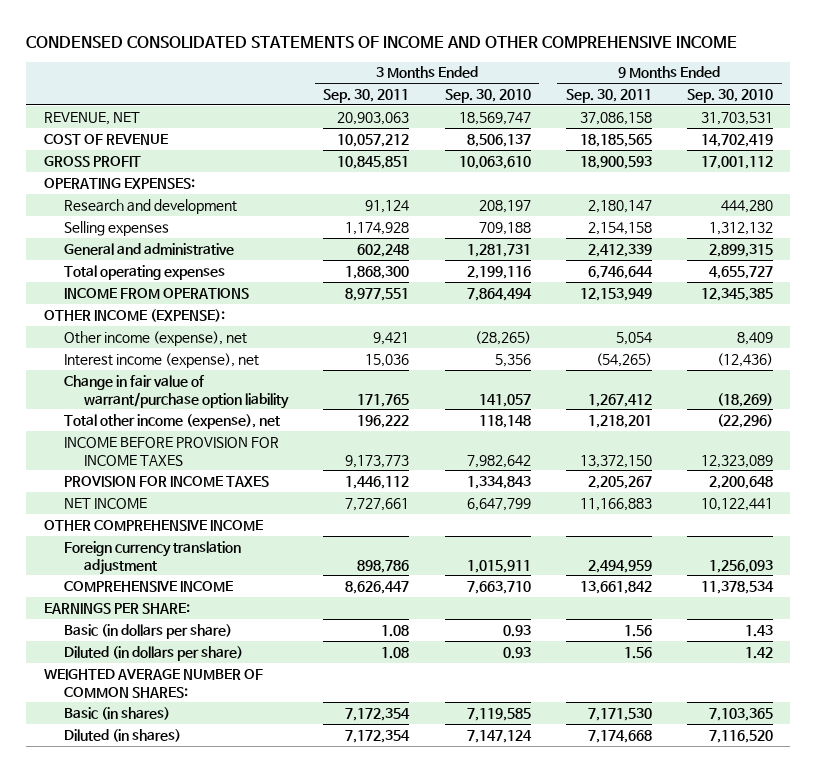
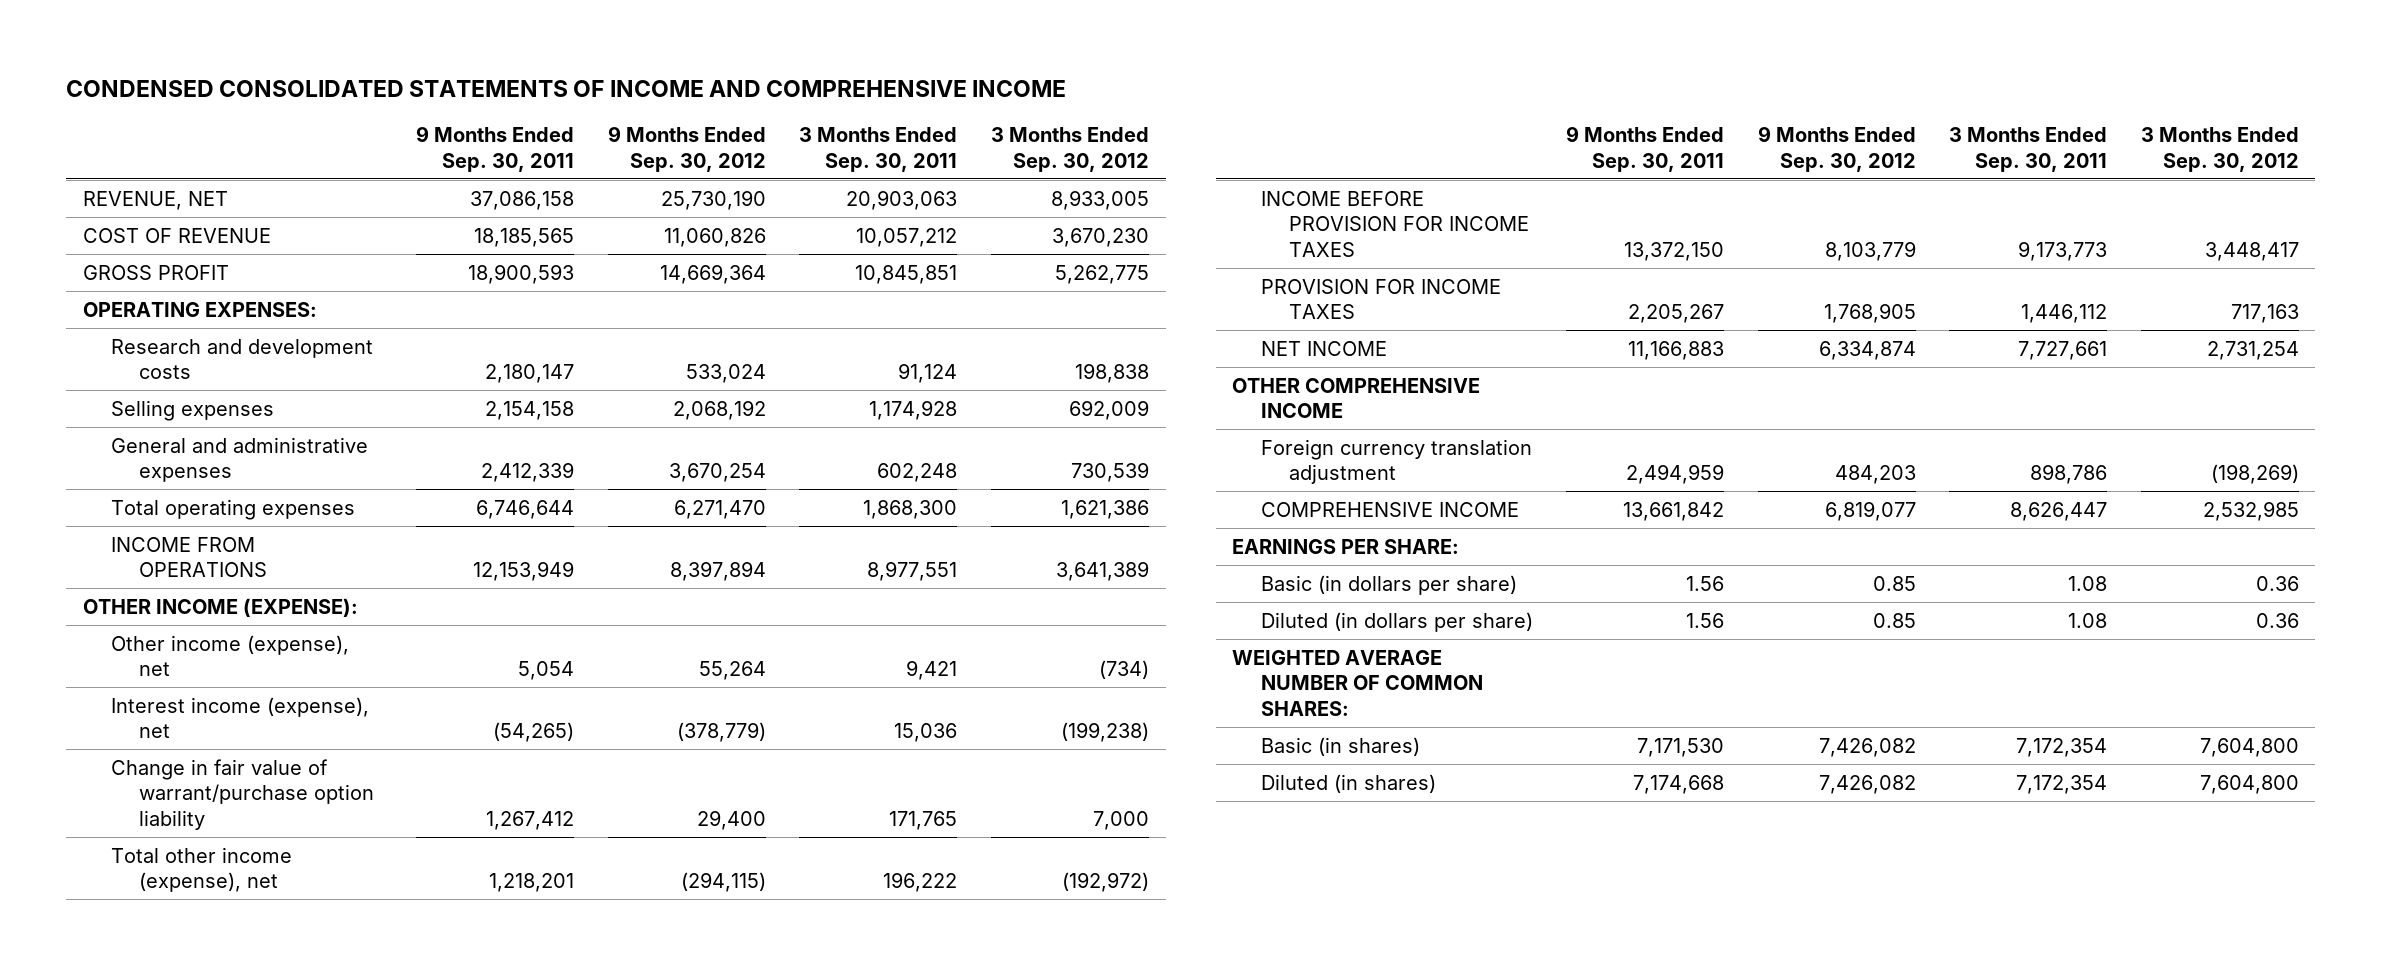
- CONDENSED CONSOLIDATED STATEMENTS OF INCOME AND OTHER COMPREHENSIVE INCOME
+ CONDENSED CONSOLIDATED STATEMENTS OF INCOME AND COMPREHENSIVE INCOME
- | 3 Months Ended Sep. 30, 2011 | 3 Months Ended Sep. 30, 2010 | 9 Months Ended Sep. 30, 2011 | 9 Months Ended Sep. 30, 2010
+ | 9 Months Ended Sep. 30, 2011 | 9 Months Ended Sep. 30, 2012 | 3 Months Ended Sep. 30, 2011 | 3 Months Ended Sep. 30, 2012
- Research and development | 91,124 | 208,197 | 2,180,147 | 444,280
+ Research and development costs | 2,180,147 | 533,024 | 91,124 | 198,838
- General and administrative | 602,248 | 1,281,731 | 2,412,339 | 2,899,315
+ General and administrative expenses | 2,412,339 | 3,670,254 | 602,248 | 730,539

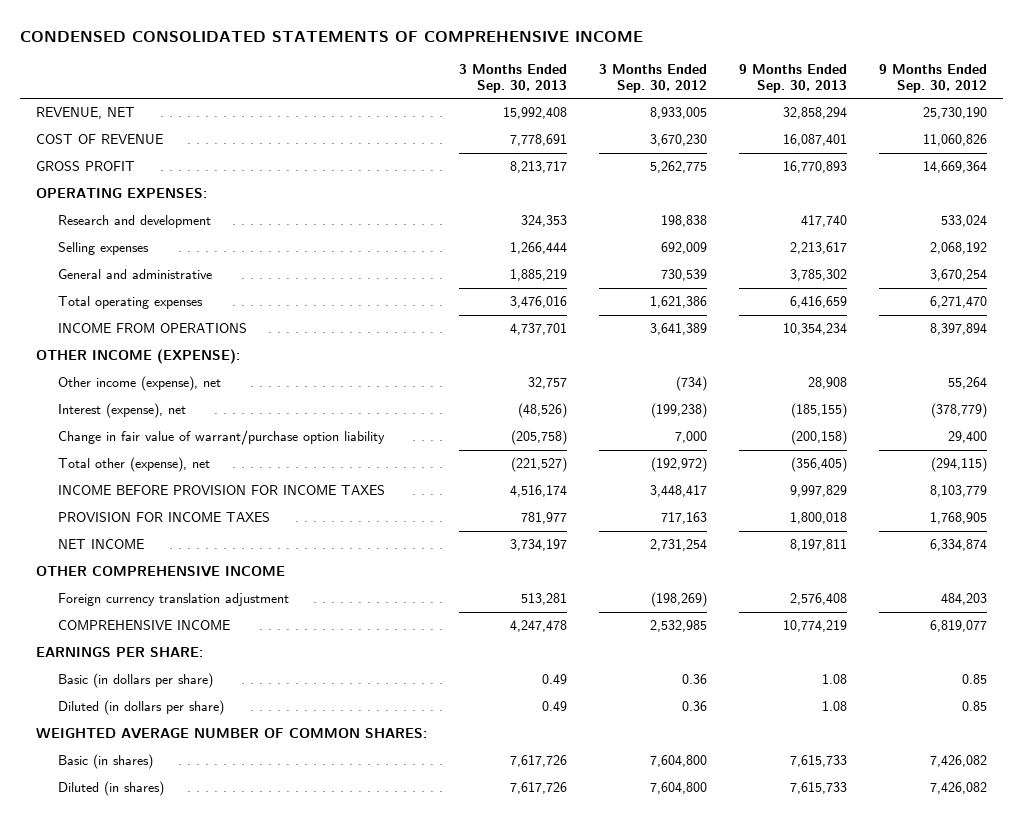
- CONDENSED CONSOLIDATED STATEMENTS OF INCOME AND COMPREHENSIVE INCOME
+ CONDENSED CONSOLIDATED STATEMENTS OF COMPREHENSIVE INCOME
- | 9 Months Ended Sep. 30, 2011 | 9 Months Ended Sep. 30, 2012 | 3 Months Ended Sep. 30, 2011 | 3 Months Ended Sep. 30, 2012
+ | 3 Months Ended Sep. 30, 2013 | 3 Months Ended Sep. 30, 2012 | 9 Months Ended Sep. 30, 2013 | 9 Months Ended Sep. 30, 2012
- Research and development costs | 2,180,147 | 533,024 | 91,124 | 198,838
+ Research and development | 324,353 | 198,838 | 417,740 | 533,024
- General and administrative expenses | 2,412,339 | 3,670,254 | 602,248 | 730,539
+ General and administrative | 1,885,219 | 730,539 | 3,785,302 | 3,670,254
- Interest income (expense), net | (54,265) | (378,779) | 15,036 | (199,238)
+ Interest (expense), net | (48,526) | (199,238) | (185,155) | (378,779)
- Total other income (expense), net | 1,218,201 | (294,115) | 196,222 | (192,972)
+ Total other (expense), net | (221,527) | (192,972) | (356,405) | (294,115)

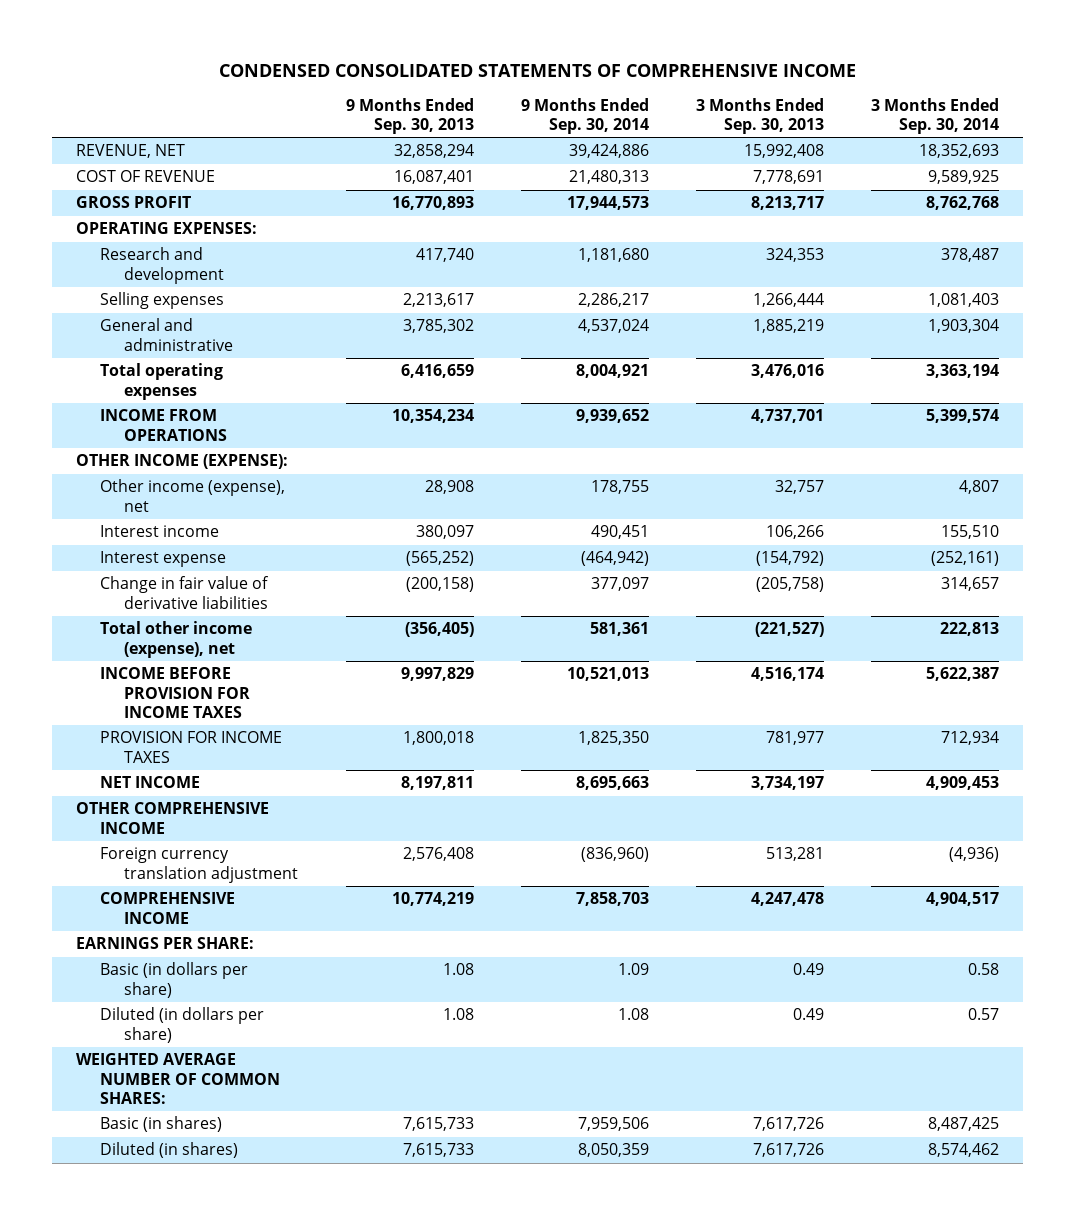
- | 3 Months Ended Sep. 30, 2013 | 3 Months Ended Sep. 30, 2012 | 9 Months Ended Sep. 30, 2013 | 9 Months Ended Sep. 30, 2012
+ | 9 Months Ended Sep. 30, 2013 | 9 Months Ended Sep. 30, 2014 | 3 Months Ended Sep. 30, 2013 | 3 Months Ended Sep. 30, 2014
- Interest (expense), net | (48,526) | (199,238) | (185,155) | (378,779)
- Change in fair value of warrant/purchase option liability | (205,758) | 7,000 | (200,158) | 29,400
- Total other (expense), net | (221,527) | (192,972) | (356,405) | (294,115)
+ Interest income | 380,097 | 490,451 | 106,266 | 155,510
+ Interest expense | (565,252) | (464,942) | (154,792) | (252,161)
+ Change in fair value of derivative liabilities | (200,158) | 377,097 | (205,758) | 314,657
+ Total other income (expense), net | (356,405) | 581,361 | (221,527) | 222,813

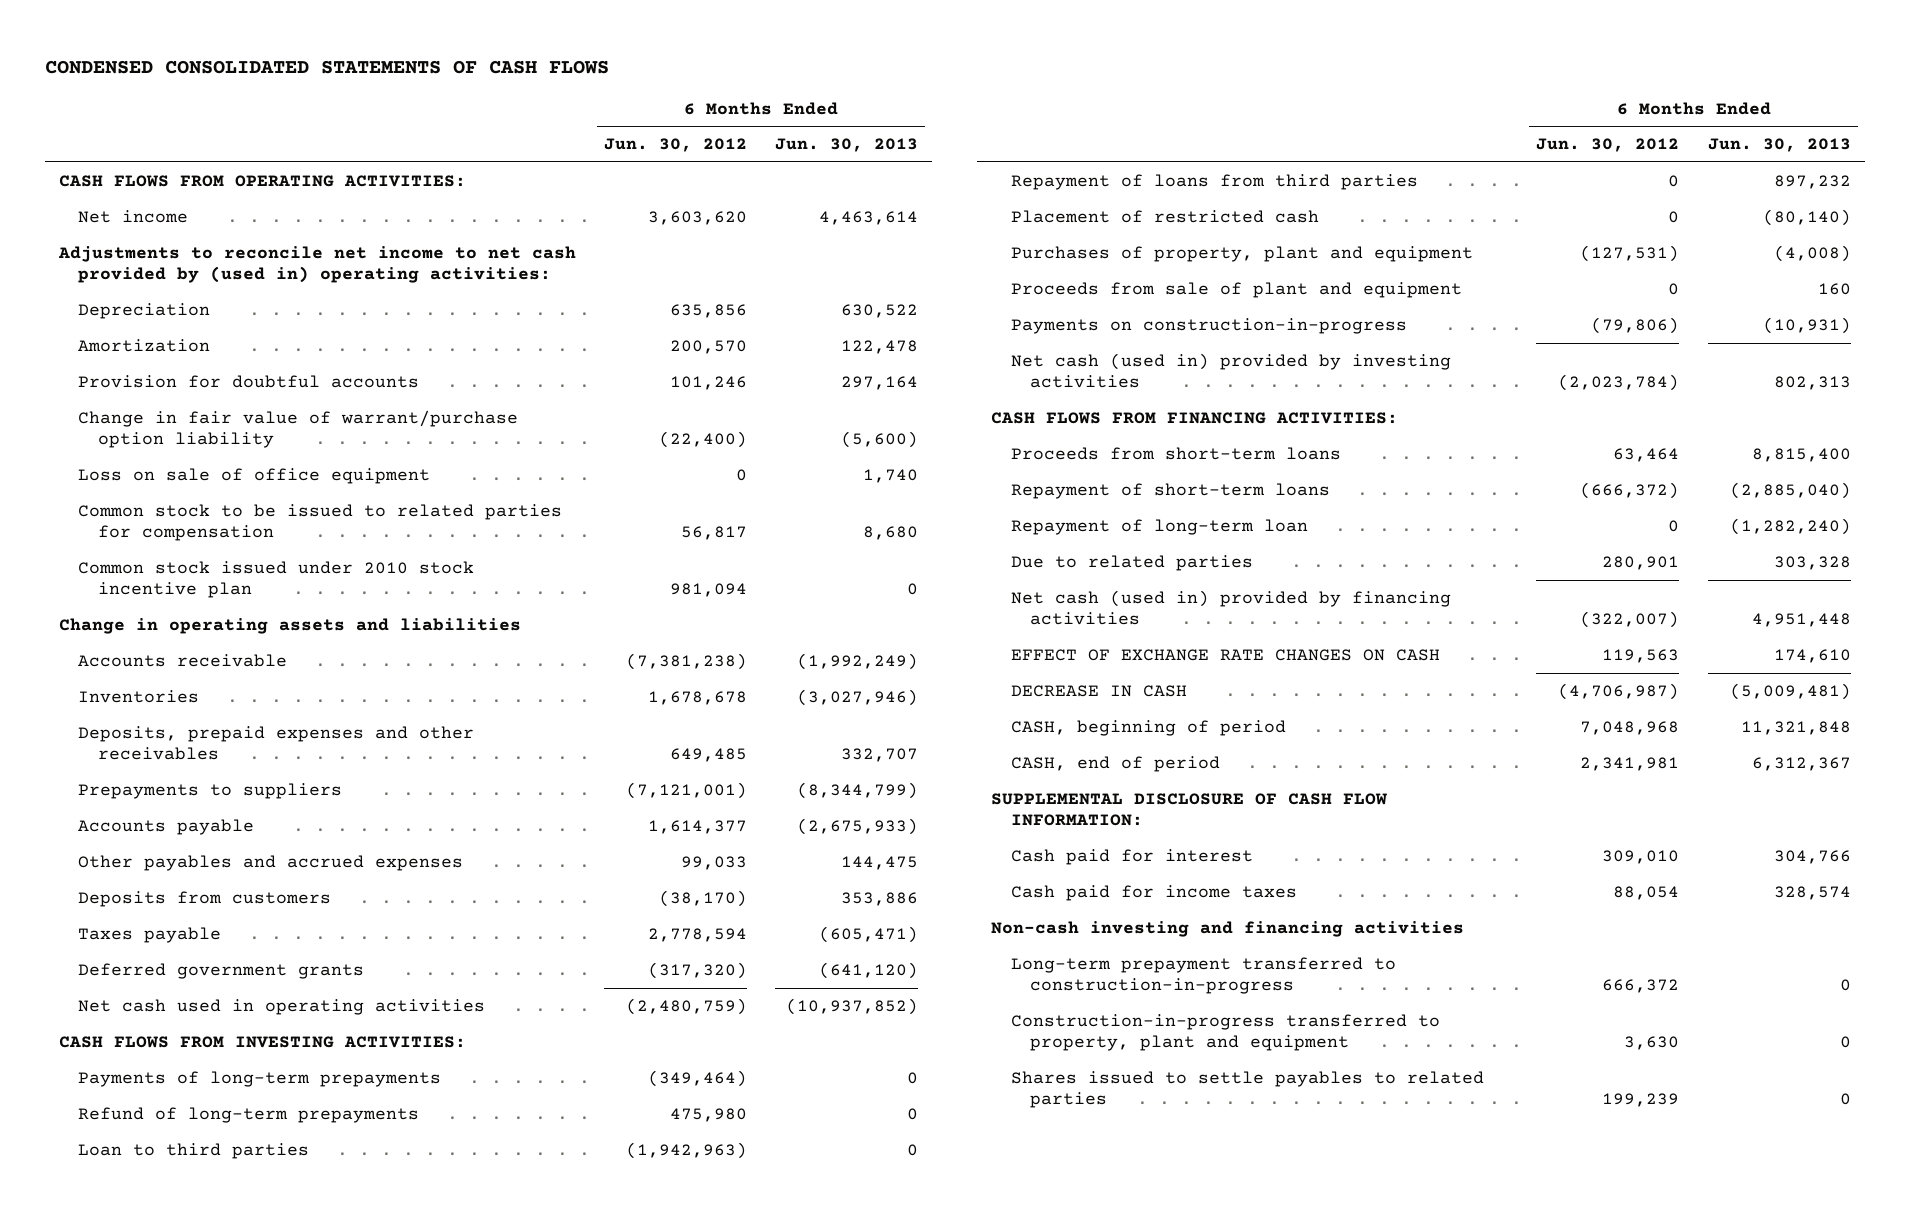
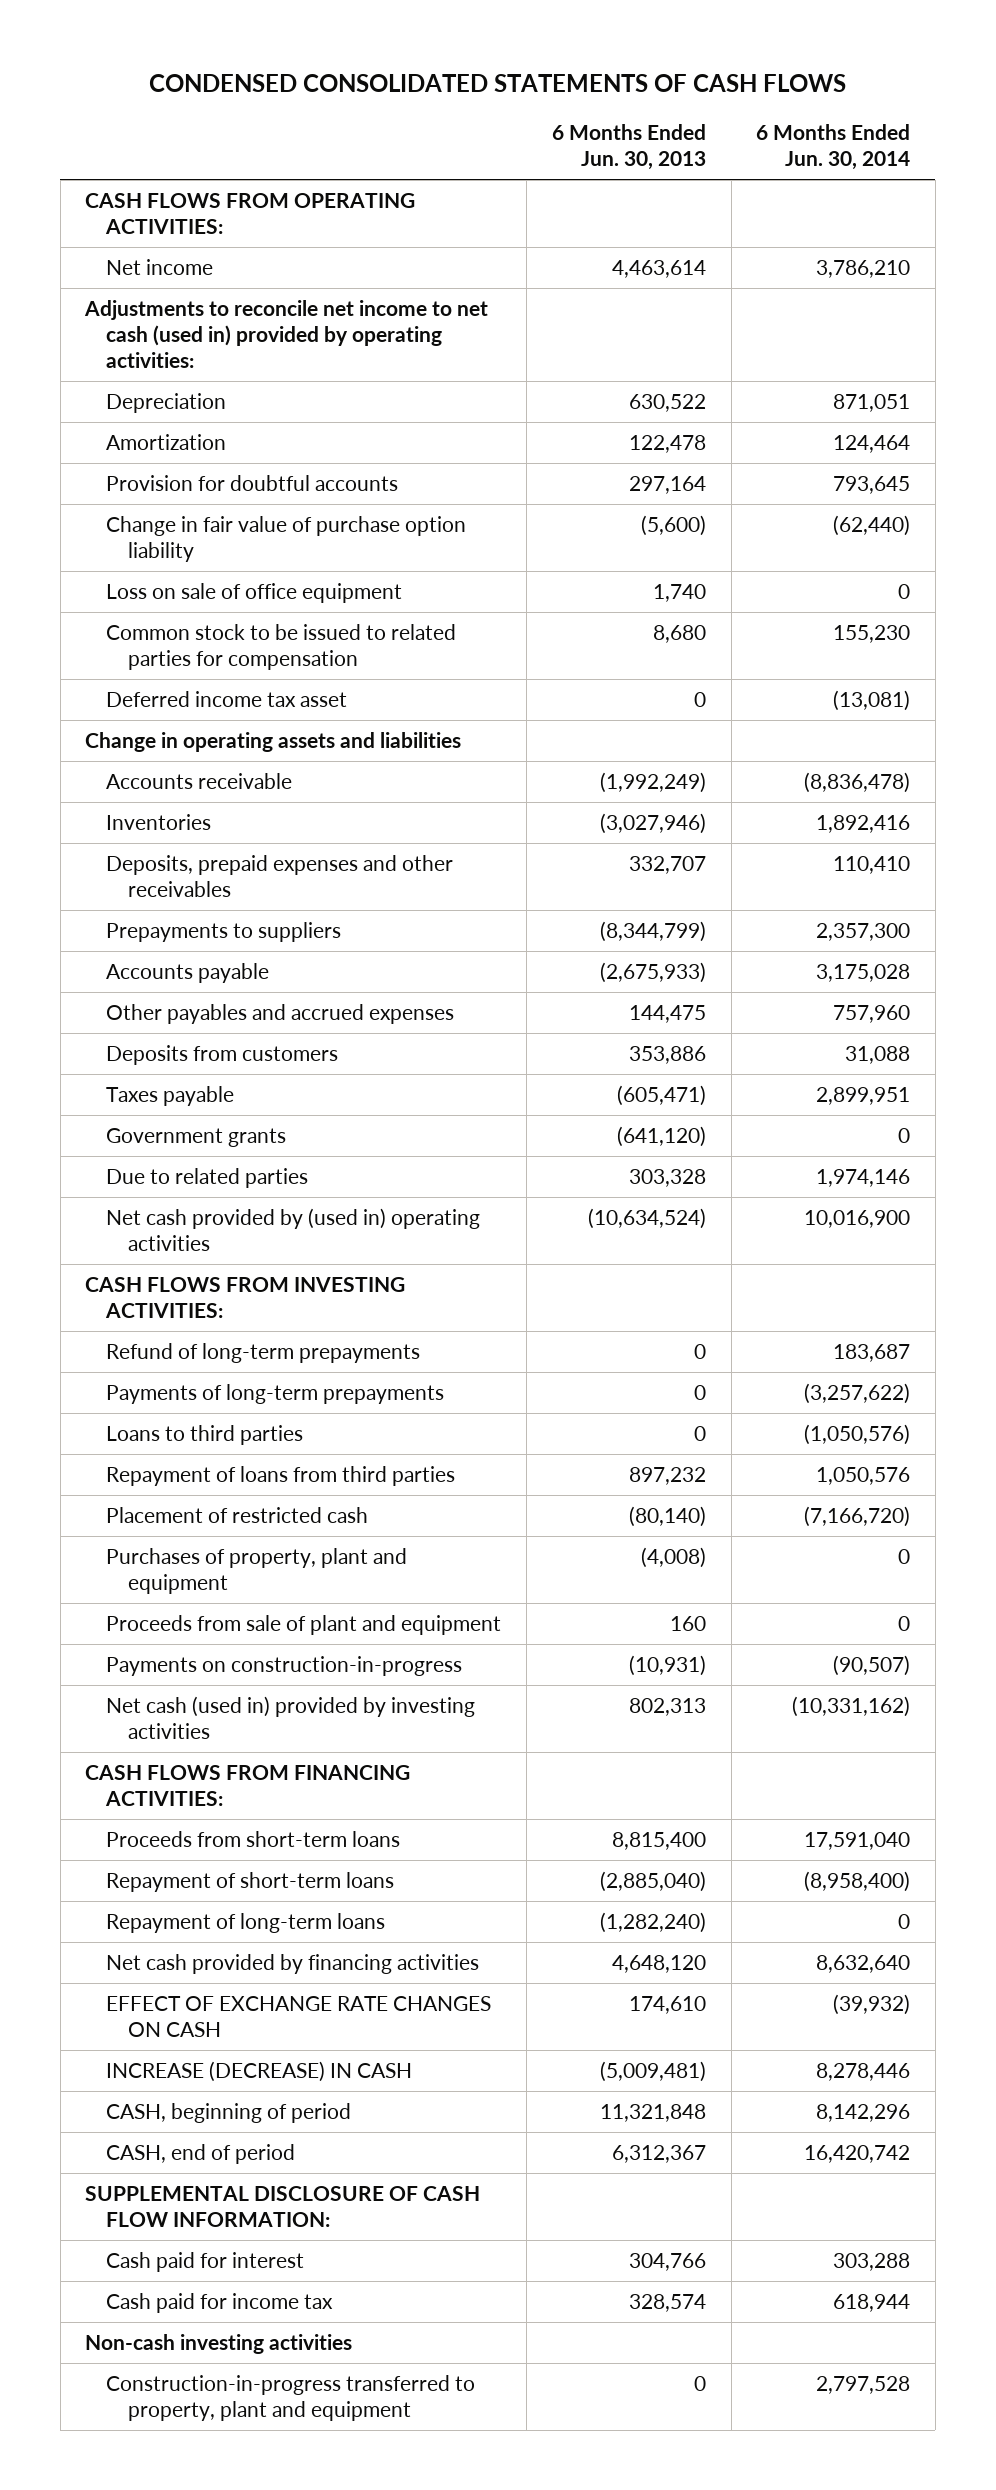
- | 6 Months Ended Jun. 30, 2012 | 6 Months Ended Jun. 30, 2013
+ | 6 Months Ended Jun. 30, 2013 | 6 Months Ended Jun. 30, 2014
- Adjustments to reconcile net income to net cash provided by (used in) operating activities:
+ Adjustments to reconcile net income to net cash (used in) provided by operating activities:
- Change in fair value of warrant/purchase option liability | (22,400) | (5,600)
+ Change in fair value of purchase option liability | (5,600) | (62,440)
- Common stock issued under 2010 stock incentive plan | 981,094 | 0
+ Deferred income tax asset | 0 | (13,081)
- Deferred government grants | (317,320) | (641,120)
- Net cash used in operating activities | (2,480,759) | (10,937,852)
+ Government grants | (641,120) | 0
moved up: Due to related parties | 303,328 | 1,974,146
+ Net cash provided by (used in) operating activities | (10,634,524) | 10,016,900
- Loan to third parties | (1,942,963) | 0
moved down: Payments of long-term prepayments | 0 | (3,257,622)
+ Loans to third parties | 0 | (1,050,576)
- Repayment of long-term loan | 0 | (1,282,240)
- Net cash (used in) provided by financing activities | (322,007) | 4,951,448
+ Repayment of long-term loans | (1,282,240) | 0
+ Net cash provided by financing activities | 4,648,120 | 8,632,640
- DECREASE IN CASH | (4,706,987) | (5,009,481)
+ INCREASE (DECREASE) IN CASH | (5,009,481) | 8,278,446
- Cash paid for income taxes | 88,054 | 328,574
- Non-cash investing and financing activities
- Long-term prepayment transferred to construction-in-progress | 666,372 | 0
+ Cash paid for income tax | 328,574 | 618,944
+ Non-cash investing activities
- Shares issued to settle payables to related parties | 199,239 | 0

